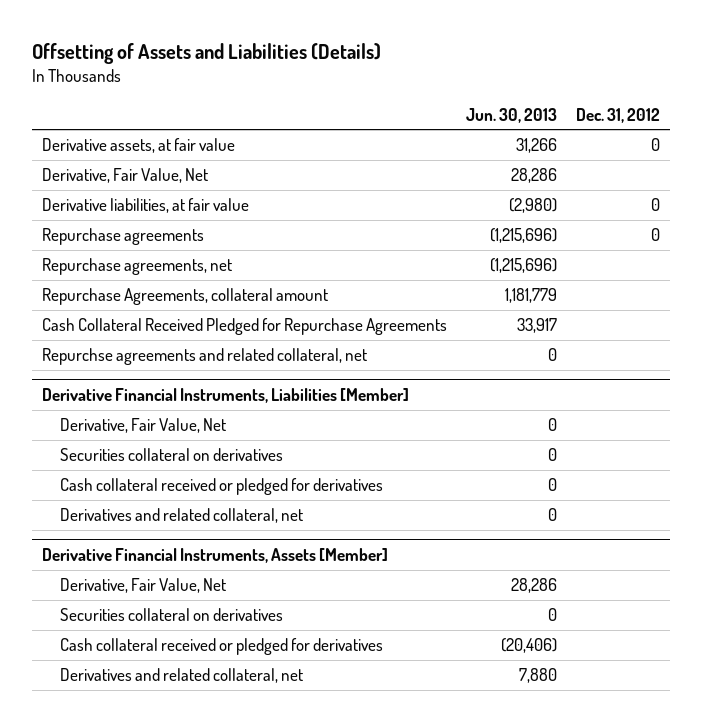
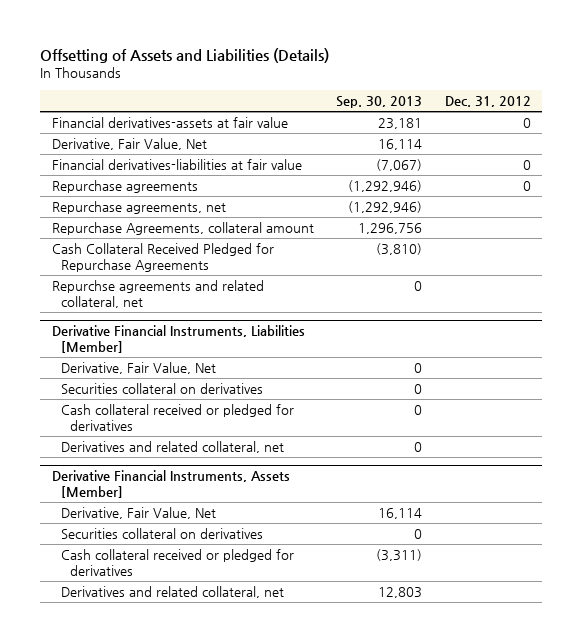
- | Jun. 30, 2013 | Dec. 31, 2012
+ | Sep. 30, 2013 | Dec. 31, 2012
- Derivative assets, at fair value | 31,266 | 0
+ Financial derivatives-assets at fair value | 23,181 | 0
- Derivative liabilities, at fair value | (2,980) | 0
+ Financial derivatives-liabilities at fair value | (7,067) | 0

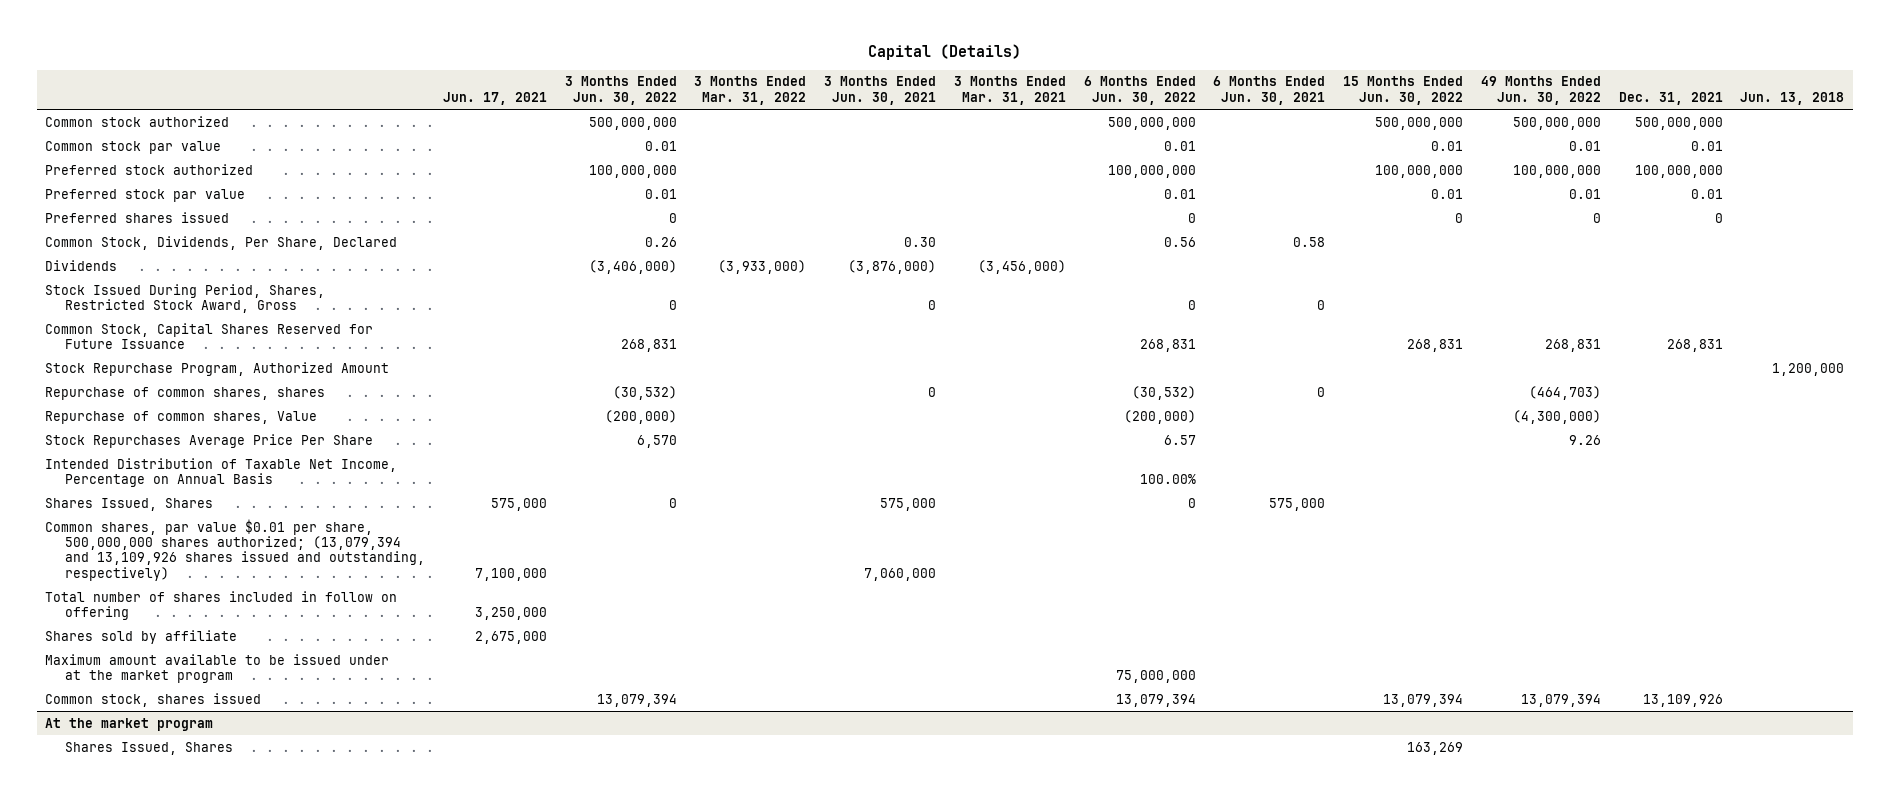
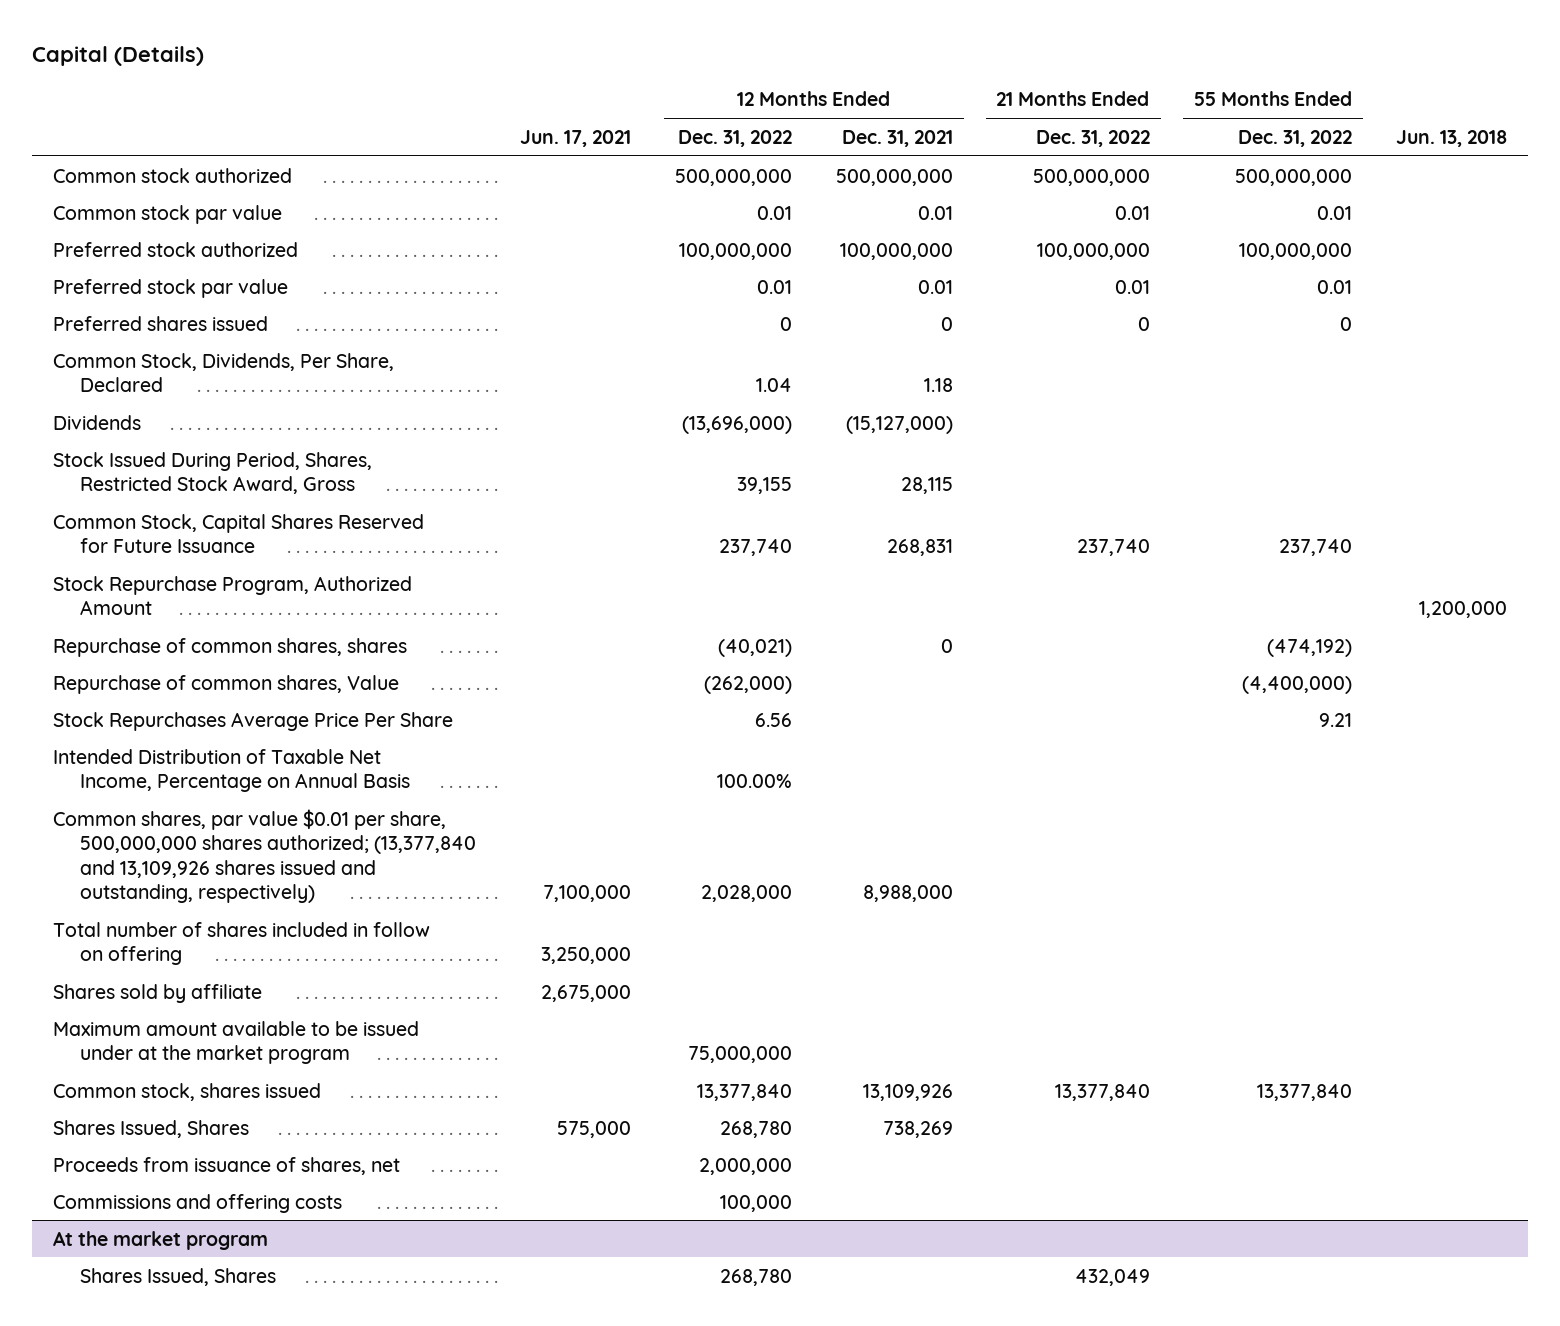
- | Jun. 17, 2021 | 3 Months Ended Jun. 30, 2022 | 3 Months Ended Mar. 31, 2022 | 3 Months Ended Jun. 30, 2021 | 3 Months Ended Mar. 31, 2021 | 6 Months Ended Jun. 30, 2022 | 6 Months Ended Jun. 30, 2021 | 15 Months Ended Jun. 30, 2022 | 49 Months Ended Jun. 30, 2022 | Dec. 31, 2021 | Jun. 13, 2018
+ | Jun. 17, 2021 | 12 Months Ended Dec. 31, 2022 | 12 Months Ended Dec. 31, 2021 | 21 Months Ended Dec. 31, 2022 | 55 Months Ended Dec. 31, 2022 | Jun. 13, 2018
- Common shares, par value $0.01 per share, 500,000,000 shares authorized; (13,079,394 and 13,109,926 shares issued and outstanding, respectively) | 7,100,000 | | | 7,060,000 | | | | | | |
+ Common shares, par value $0.01 per share, 500,000,000 shares authorized; (13,377,840 and 13,109,926 shares issued and outstanding, respectively) | 7,100,000 | 2,028,000 | 8,988,000 | | |
moved down: Shares Issued, Shares | 575,000 | 268,780 | 738,269 | | |
+ Proceeds from issuance of shares, net | | 2,000,000 | | | |
+ Commissions and offering costs | | 100,000 | | | |

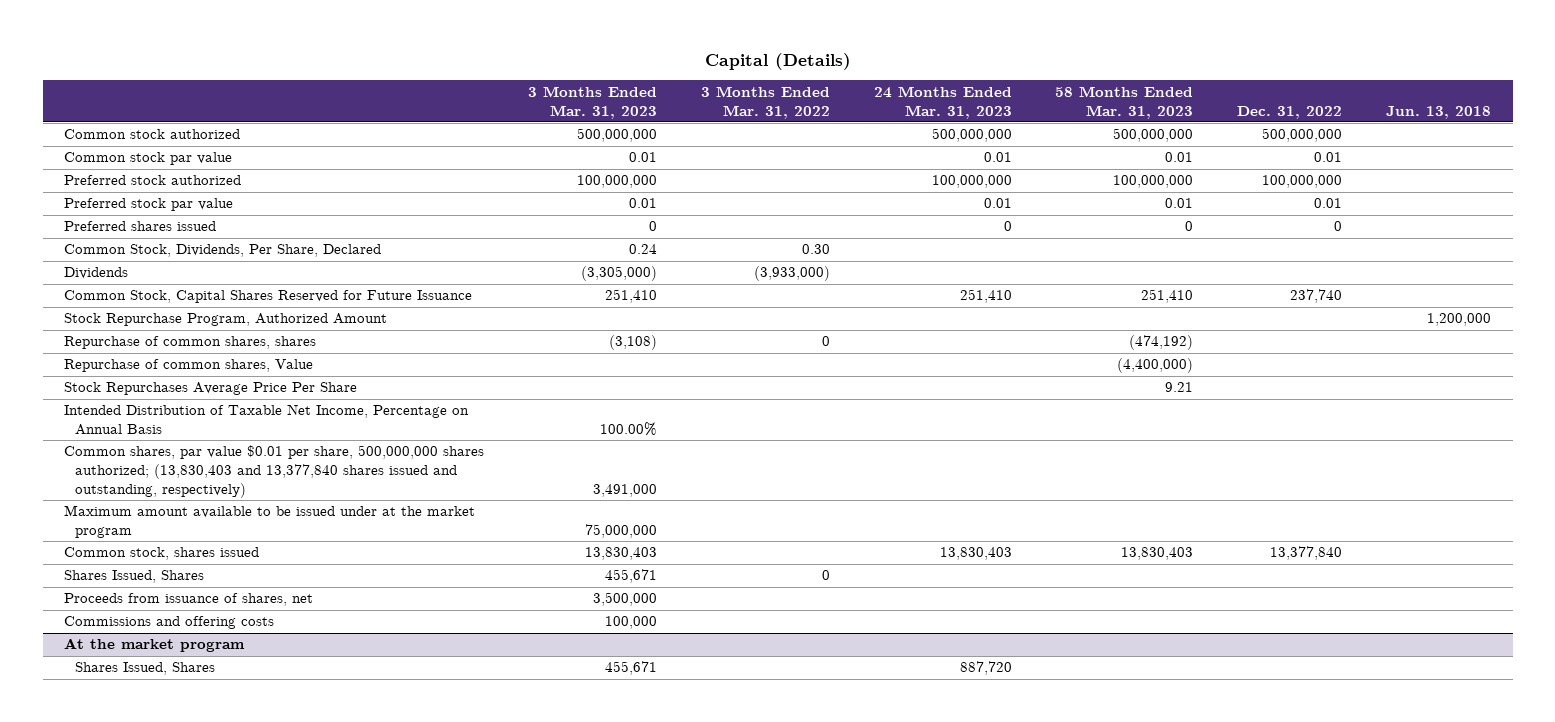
- | Jun. 17, 2021 | 12 Months Ended Dec. 31, 2022 | 12 Months Ended Dec. 31, 2021 | 21 Months Ended Dec. 31, 2022 | 55 Months Ended Dec. 31, 2022 | Jun. 13, 2018
+ | 3 Months Ended Mar. 31, 2023 | 3 Months Ended Mar. 31, 2022 | 24 Months Ended Mar. 31, 2023 | 58 Months Ended Mar. 31, 2023 | Dec. 31, 2022 | Jun. 13, 2018
- Stock Issued During Period, Shares, Restricted Stock Award, Gross | | 39,155 | 28,115 | | |
- Common shares, par value $0.01 per share, 500,000,000 shares authorized; (13,377,840 and 13,109,926 shares issued and outstanding, respectively) | 7,100,000 | 2,028,000 | 8,988,000 | | |
- Total number of shares included in follow on offering | 3,250,000 | | | | |
- Shares sold by affiliate | 2,675,000 | | | | |
+ Common shares, par value $0.01 per share, 500,000,000 shares authorized; (13,830,403 and 13,377,840 shares issued and outstanding, respectively) | 3,491,000 | | | | |

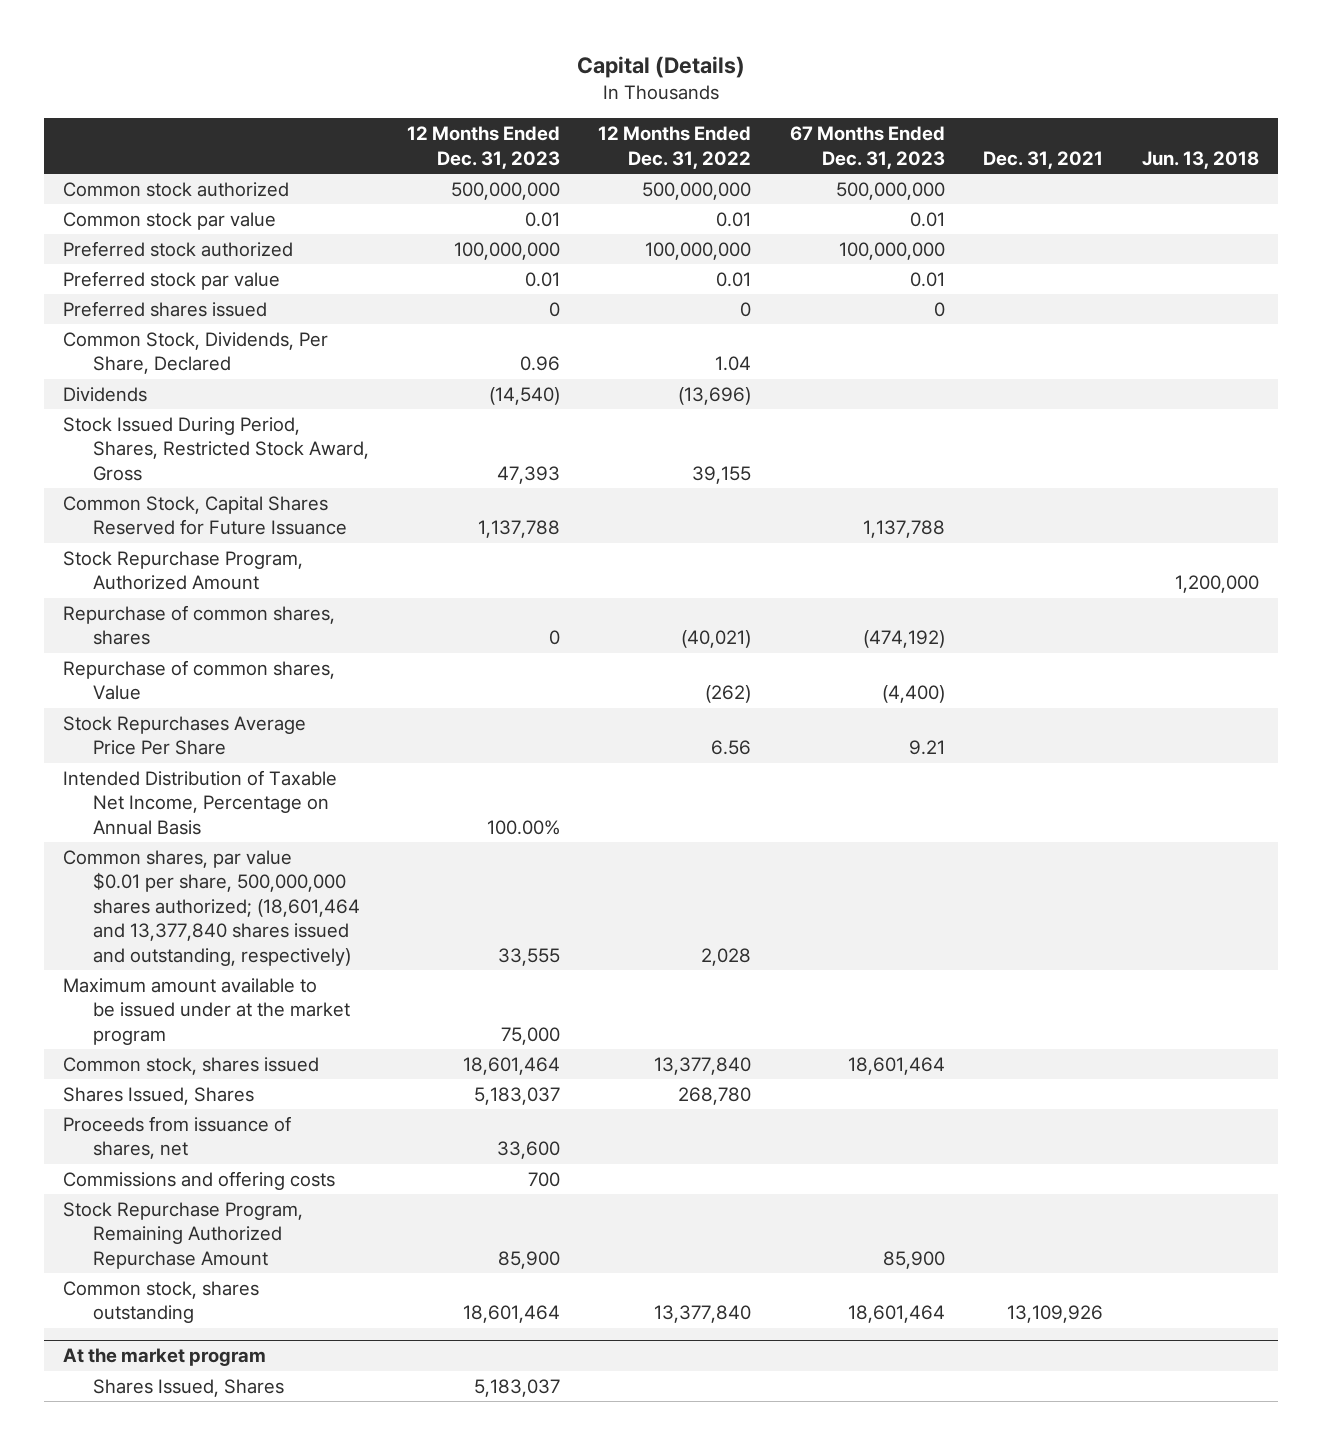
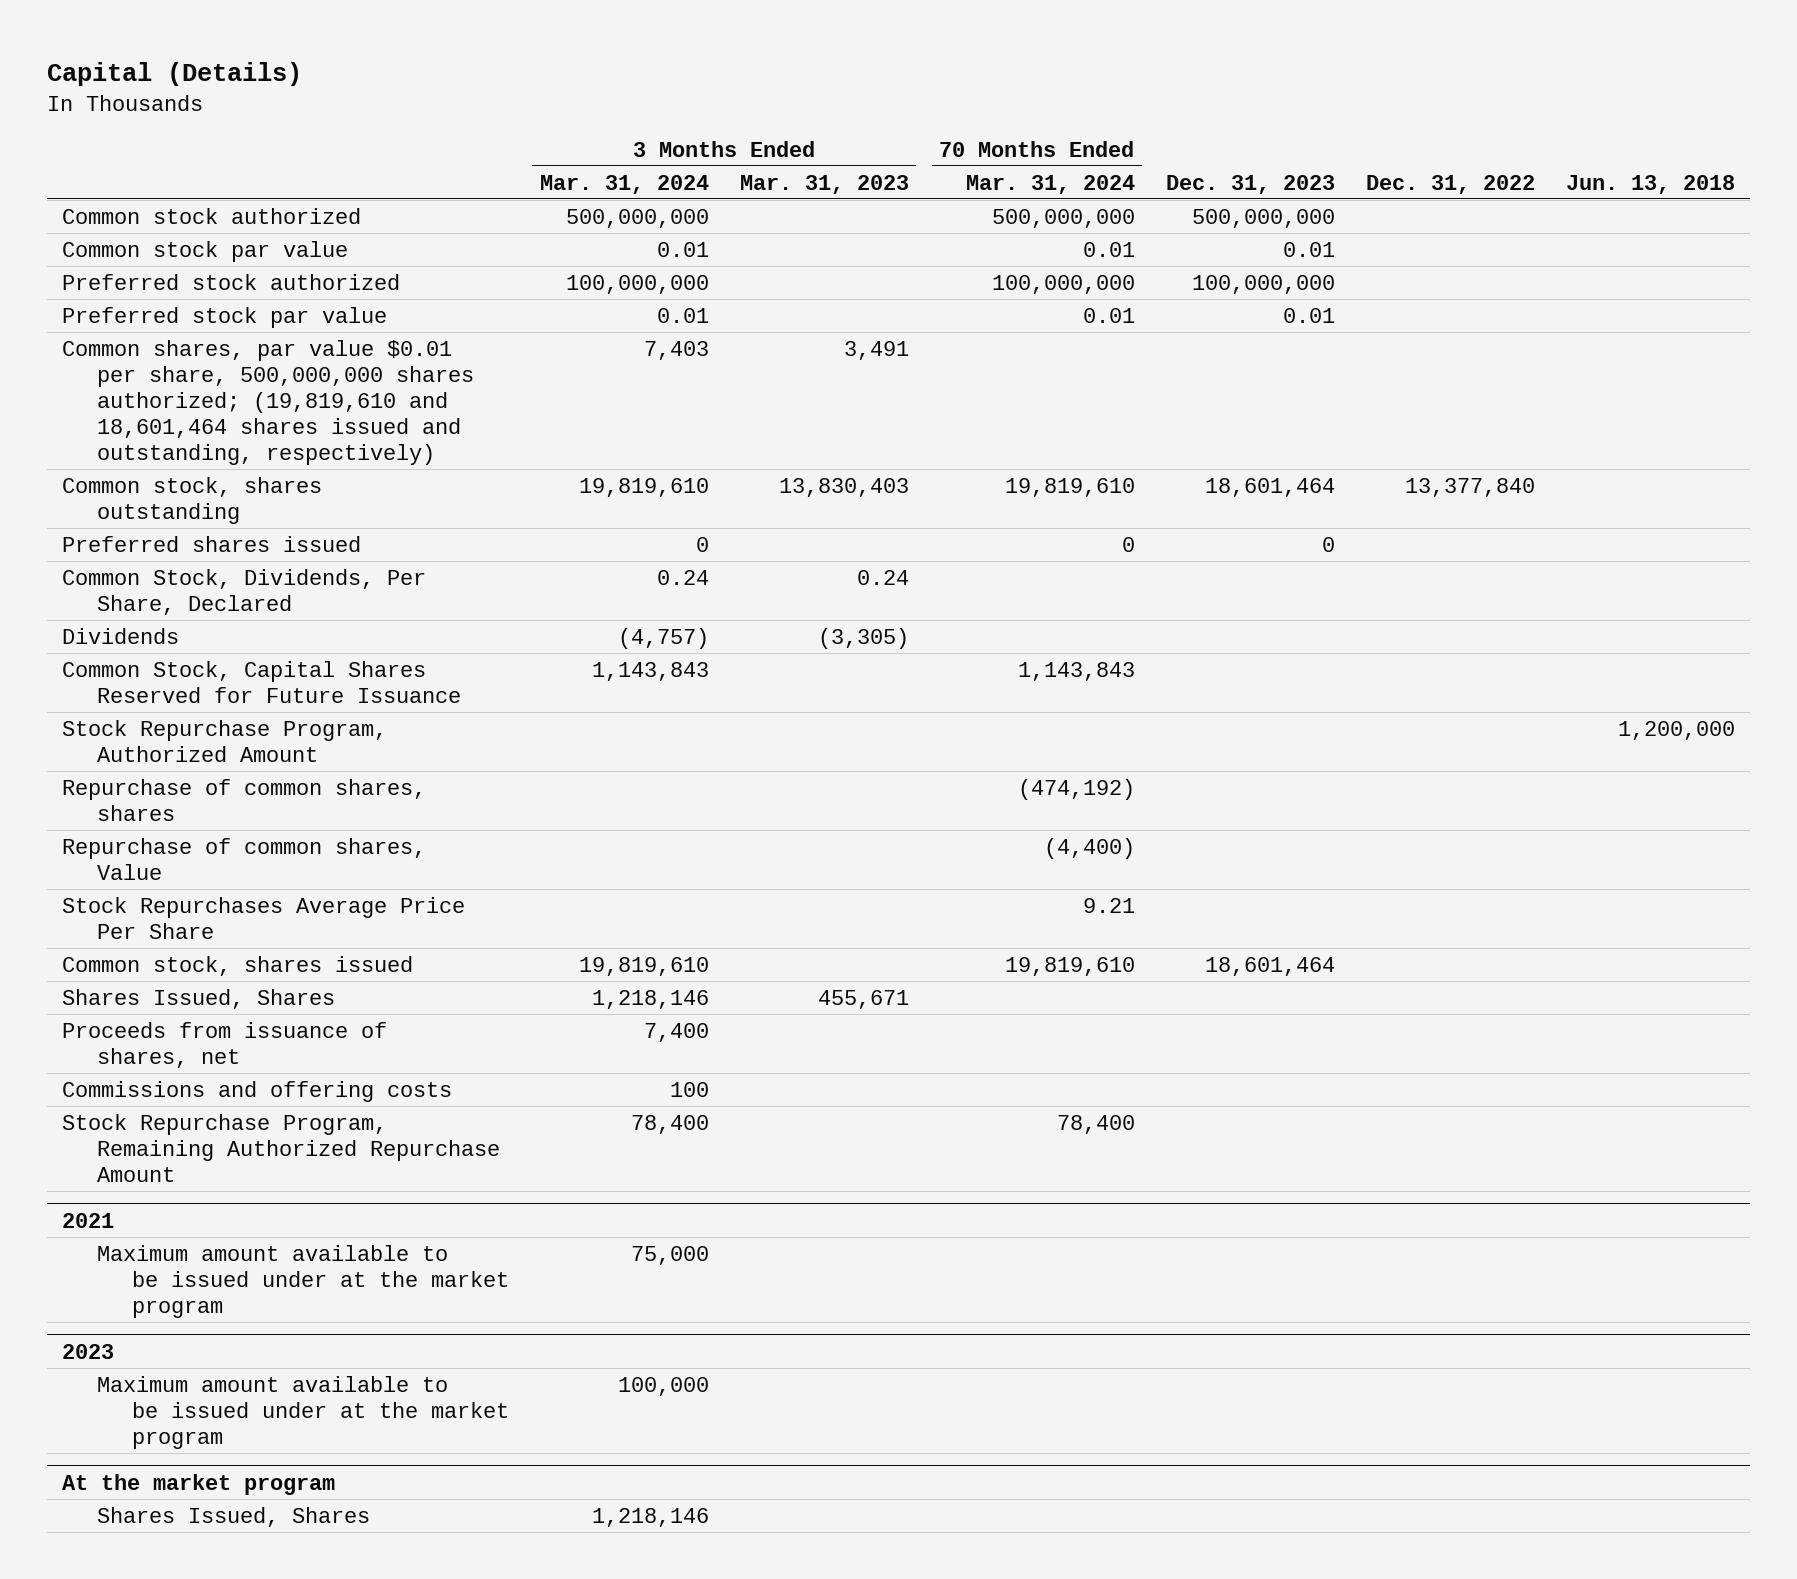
- | 12 Months Ended Dec. 31, 2023 | 12 Months Ended Dec. 31, 2022 | 67 Months Ended Dec. 31, 2023 | Dec. 31, 2021 | Jun. 13, 2018
+ | 3 Months Ended Mar. 31, 2024 | 3 Months Ended Mar. 31, 2023 | 70 Months Ended Mar. 31, 2024 | Dec. 31, 2023 | Dec. 31, 2022 | Jun. 13, 2018
+ Common shares, par value $0.01 per share, 500,000,000 shares authorized; (19,819,610 and 18,601,464 shares issued and outstanding, respectively) | 7,403 | 3,491 | | | |
moved up: Common stock, shares outstanding | 19,819,610 | 13,830,403 | 19,819,610 | 18,601,464 | 13,377,840 |
- Stock Issued During Period, Shares, Restricted Stock Award, Gross | 47,393 | 39,155 | | |
- Intended Distribution of Taxable Net Income, Percentage on Annual Basis | 100.00% | | | |
- Common shares, par value $0.01 per share, 500,000,000 shares authorized; (18,601,464 and 13,377,840 shares issued and outstanding, respectively) | 33,555 | 2,028 | | |
- Maximum amount available to be issued under at the market program | 75,000 | | | |
+ 2021
+ Maximum amount available to be issued under at the market program | 75,000 | | | | |
+ 2023
+ Maximum amount available to be issued under at the market program | 100,000 | | | | |

